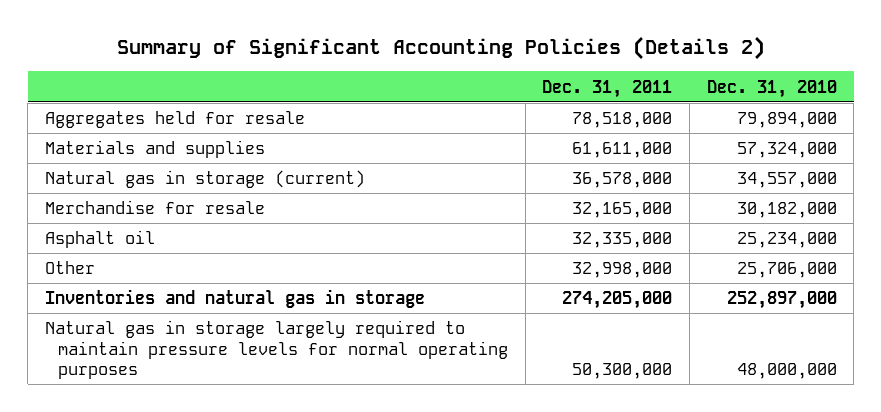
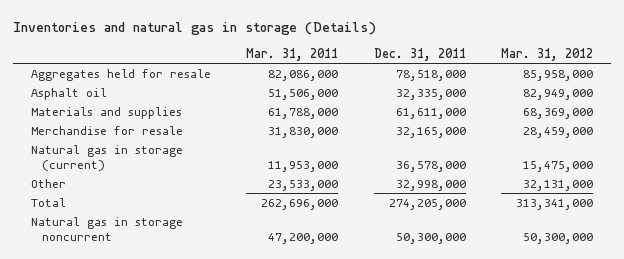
- Summary of Significant Accounting Policies (Details 2)
+ Inventories and natural gas in storage (Details)
- | Dec. 31, 2011 | Dec. 31, 2010
+ | Mar. 31, 2011 | Dec. 31, 2011 | Mar. 31, 2012
moved up: Asphalt oil | 51,506,000 | 32,335,000 | 82,949,000
moved down: Natural gas in storage (current) | 11,953,000 | 36,578,000 | 15,475,000
- Inventories and natural gas in storage | 274,205,000 | 252,897,000
- Natural gas in storage largely required to maintain pressure levels for normal operating purposes | 50,300,000 | 48,000,000
+ Total | 262,696,000 | 274,205,000 | 313,341,000
+ Natural gas in storage noncurrent | 47,200,000 | 50,300,000 | 50,300,000

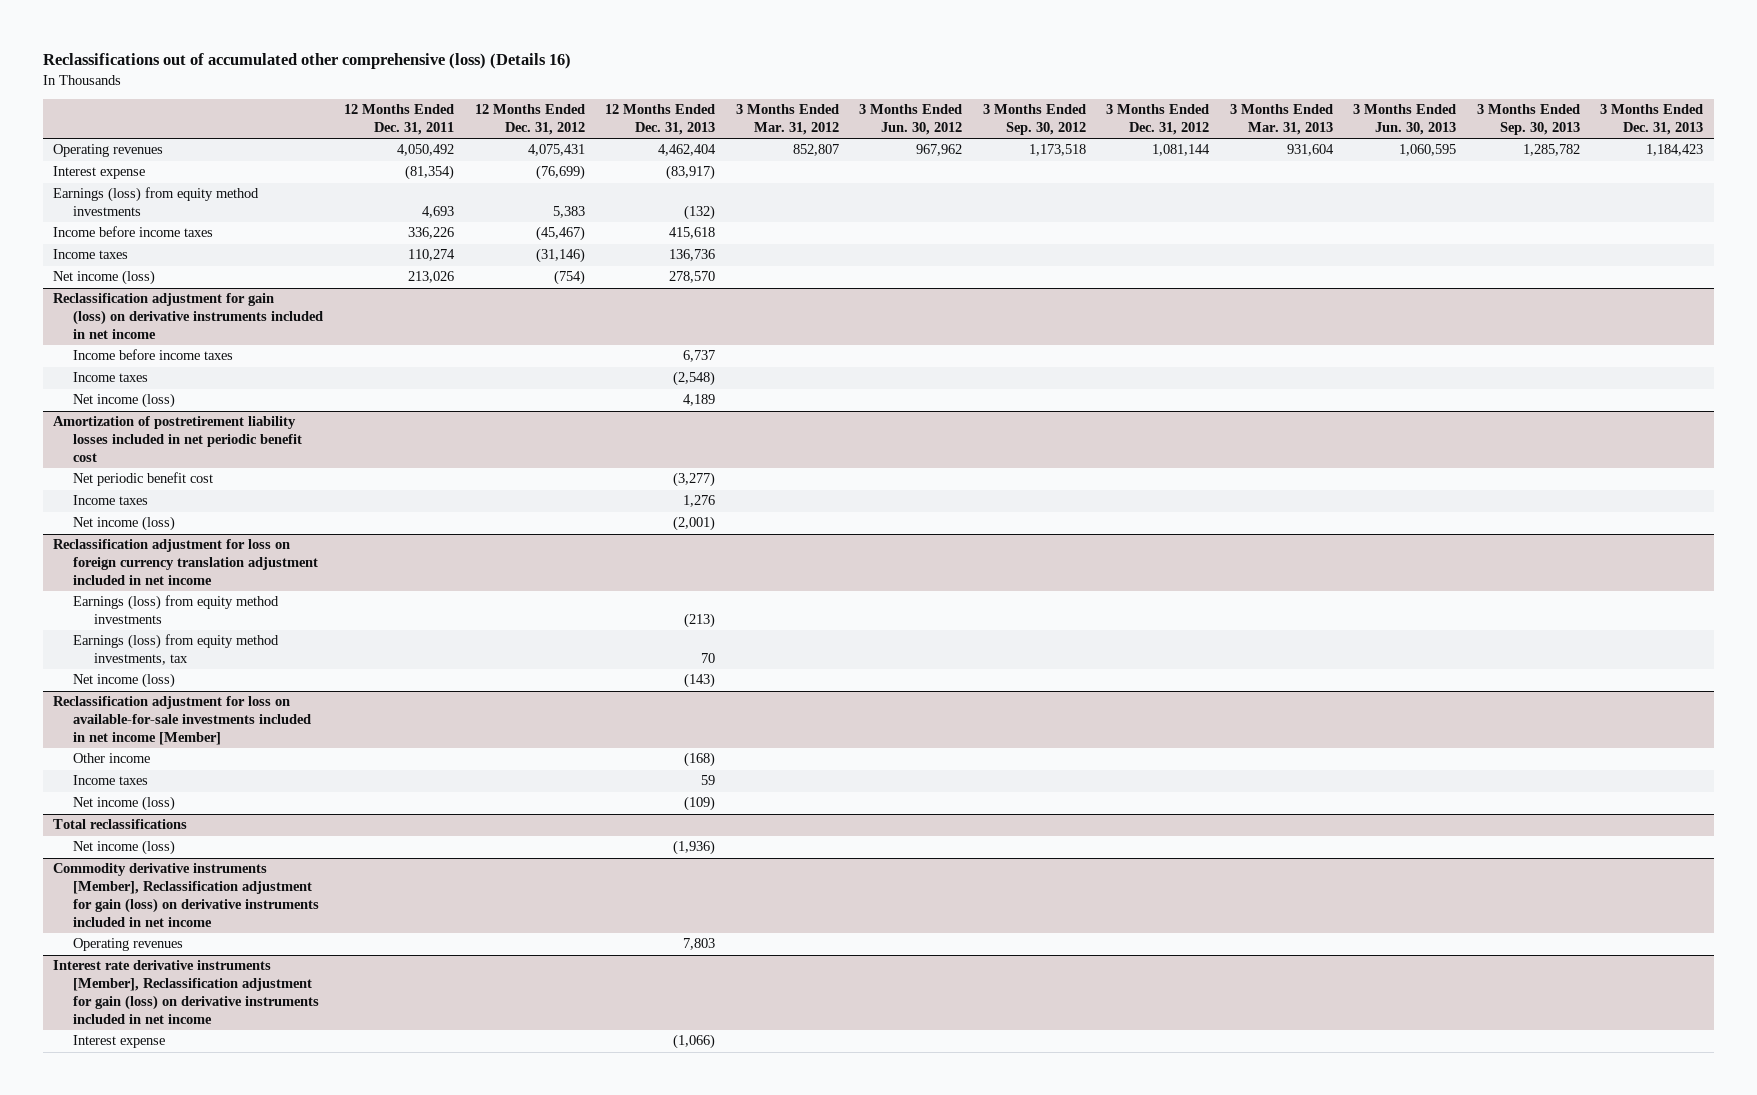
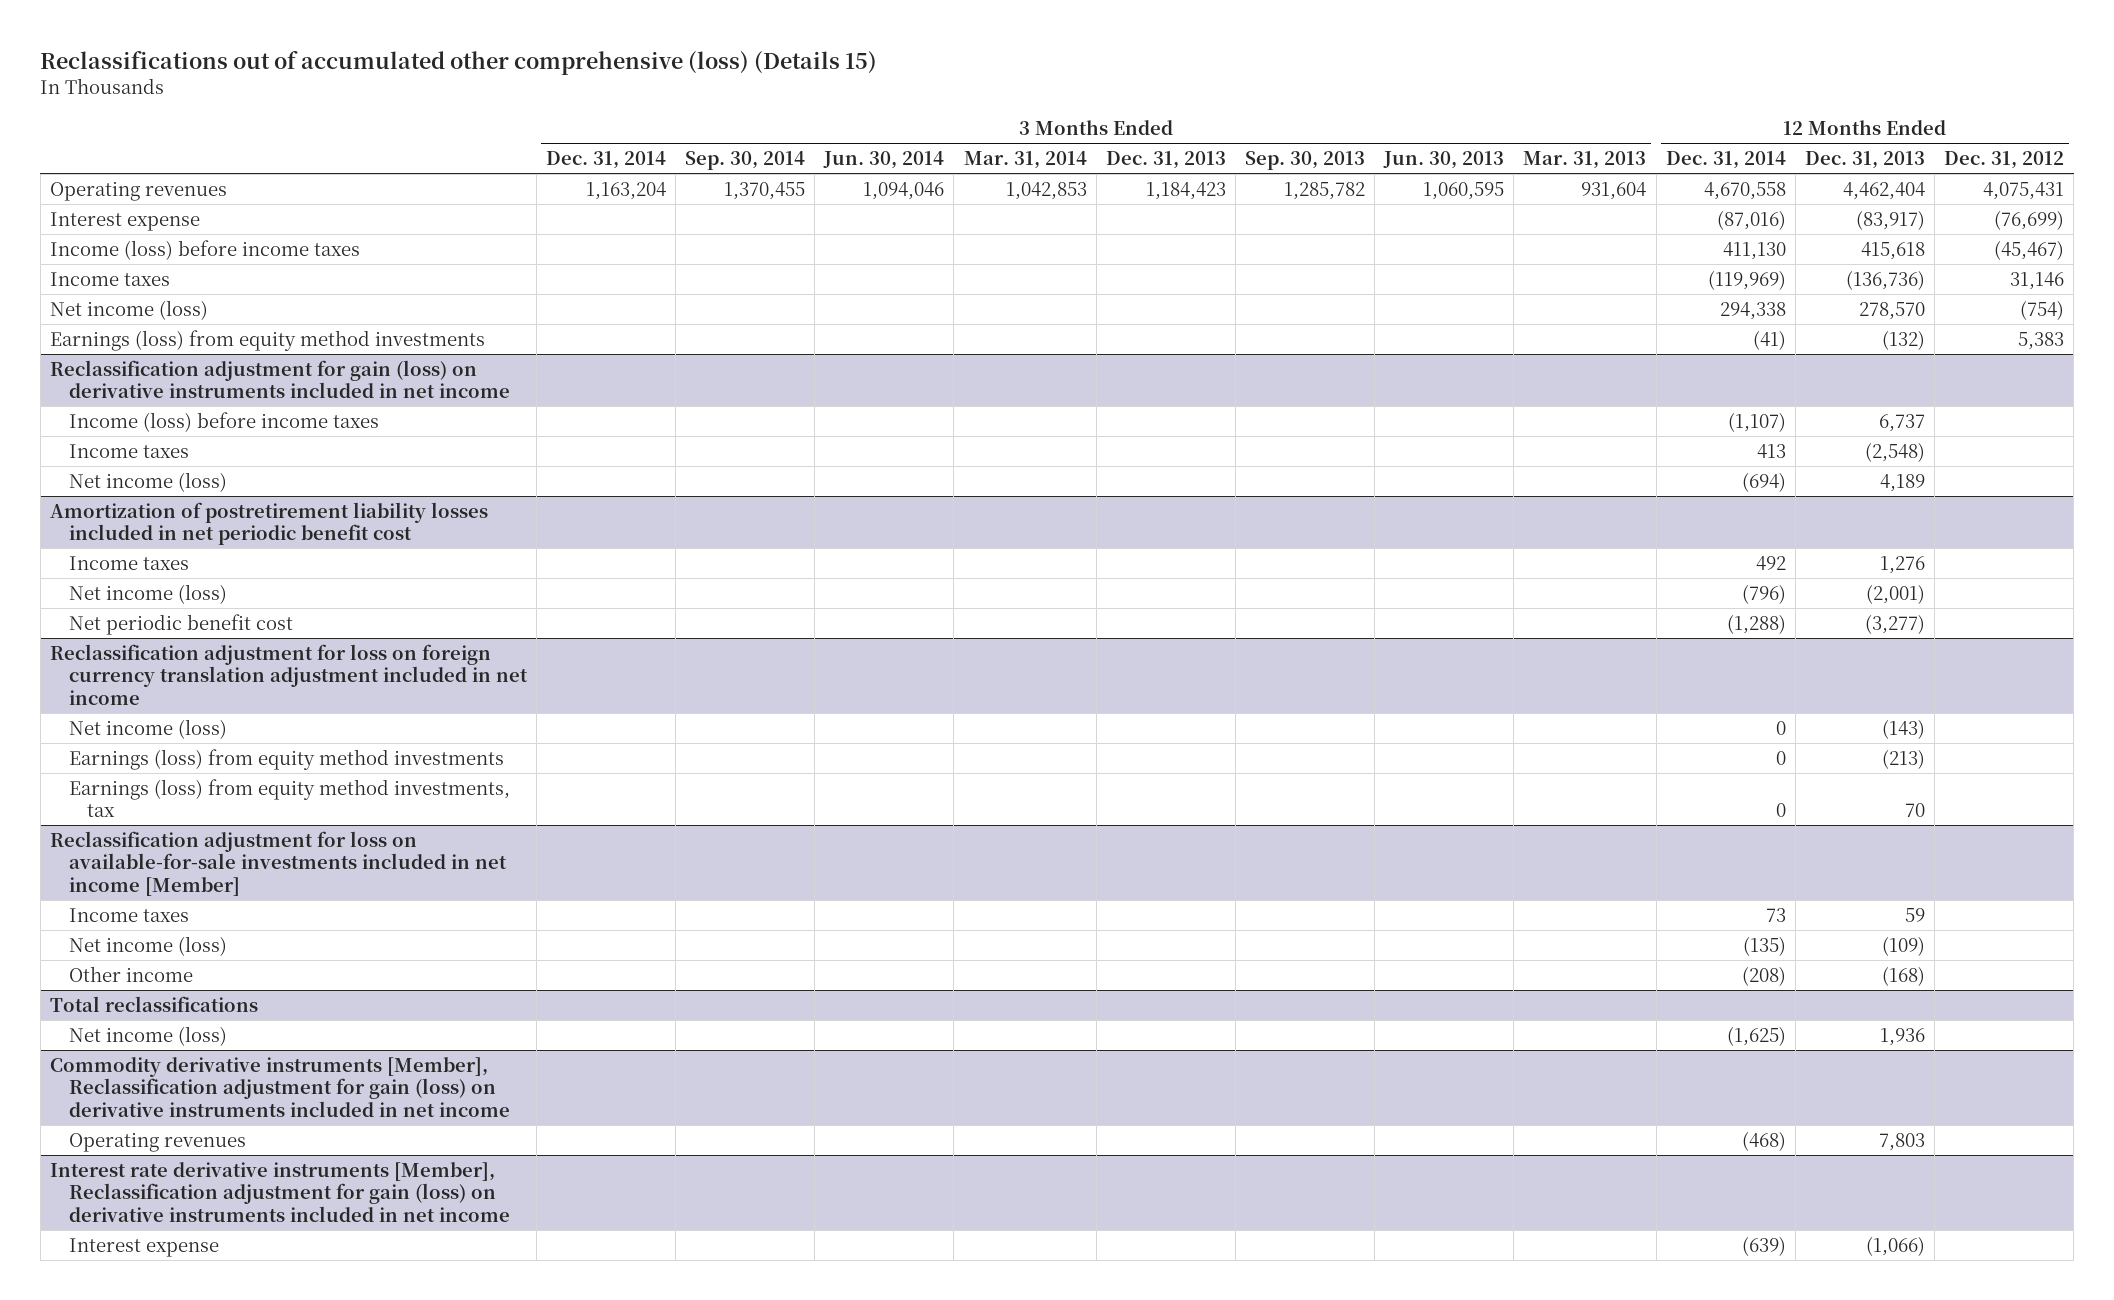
- Reclassifications out of accumulated other comprehensive (loss) (Details 16)
+ Reclassifications out of accumulated other comprehensive (loss) (Details 15)
- | 12 Months Ended Dec. 31, 2011 | 12 Months Ended Dec. 31, 2012 | 12 Months Ended Dec. 31, 2013 | 3 Months Ended Mar. 31, 2012 | 3 Months Ended Jun. 30, 2012 | 3 Months Ended Sep. 30, 2012 | 3 Months Ended Dec. 31, 2012 | 3 Months Ended Mar. 31, 2013 | 3 Months Ended Jun. 30, 2013 | 3 Months Ended Sep. 30, 2013 | 3 Months Ended Dec. 31, 2013
+ | 3 Months Ended Dec. 31, 2014 | 3 Months Ended Sep. 30, 2014 | 3 Months Ended Jun. 30, 2014 | 3 Months Ended Mar. 31, 2014 | 3 Months Ended Dec. 31, 2013 | 3 Months Ended Sep. 30, 2013 | 3 Months Ended Jun. 30, 2013 | 3 Months Ended Mar. 31, 2013 | 12 Months Ended Dec. 31, 2014 | 12 Months Ended Dec. 31, 2013 | 12 Months Ended Dec. 31, 2012
- Income before income taxes | 336,226 | (45,467) | 415,618 | | | | | | | |
- Income taxes | 110,274 | (31,146) | 136,736 | | | | | | | |
+ Income (loss) before income taxes | | | | | | | | | 411,130 | 415,618 | (45,467)
+ Income taxes | | | | | | | | | (119,969) | (136,736) | 31,146
moved down: Earnings (loss) from equity method investments | | | | | | | | | (41) | (132) | 5,383
@ Reclassification adjustment for gain (loss) on derivative instruments included in net income
- Income before income taxes | | | 6,737 | | | | | | | |
+ Income (loss) before income taxes | | | | | | | | | (1,107) | 6,737 |
@ Amortization of postretirement liability losses included in net periodic benefit cost
moved down: Net periodic benefit cost | | | | | | | | | (1,288) | (3,277) |
@ Reclassification adjustment for loss on foreign currency translation adjustment included in net income
moved up: Net income (loss) | | | | | | | | | 0 | (143) |
@ Reclassification adjustment for loss on available-for-sale investments included in net income [Member]
moved down: Other income | | | | | | | | | (208) | (168) |
@ Total reclassifications
- Net income (loss) | | | (1,936) | | | | | | | |
+ Net income (loss) | | | | | | | | | (1,625) | 1,936 |

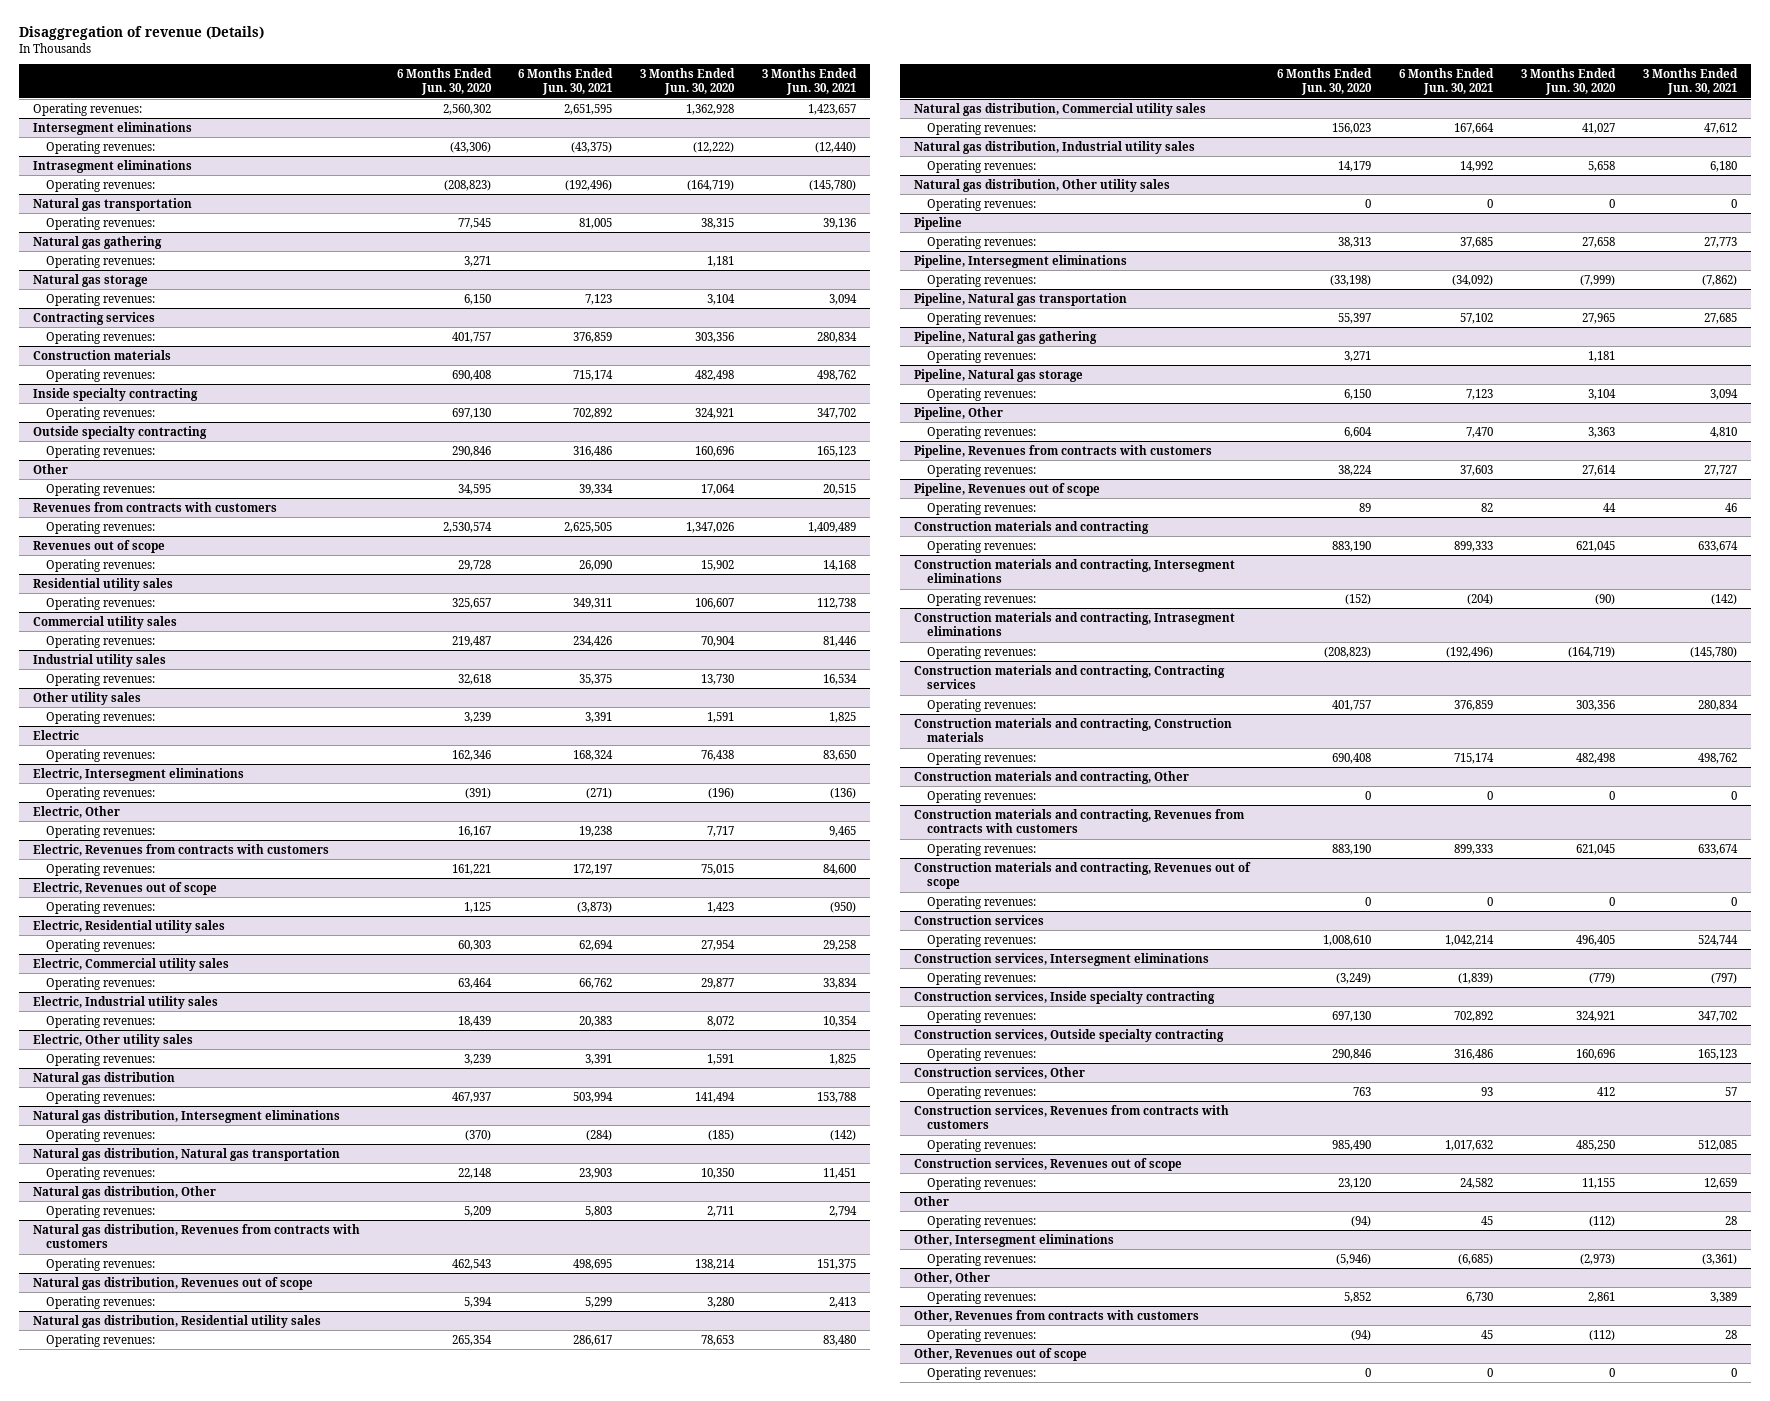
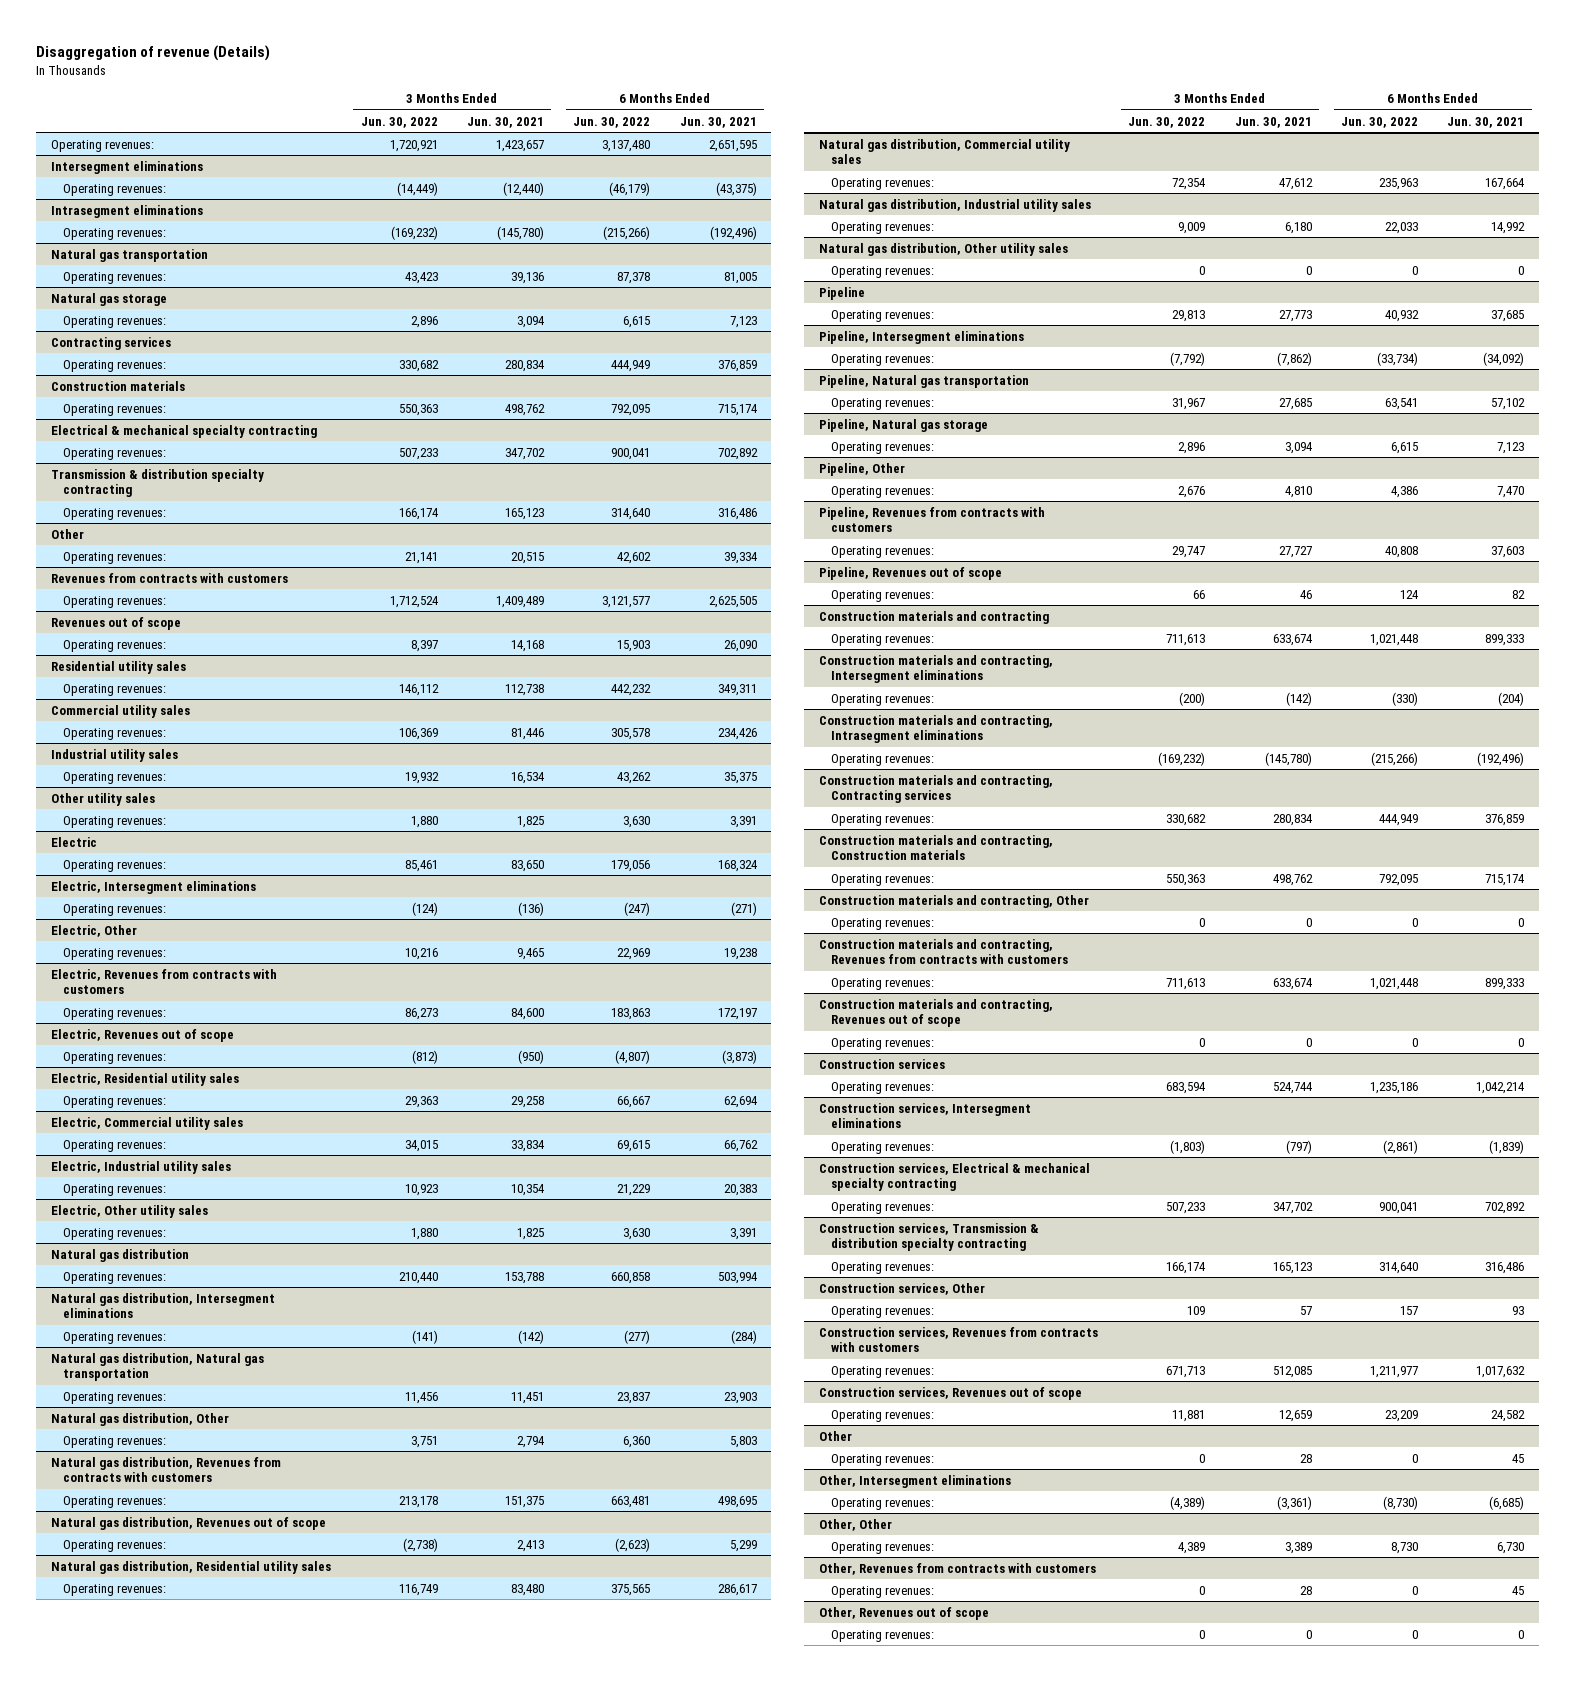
- | 6 Months Ended Jun. 30, 2020 | 6 Months Ended Jun. 30, 2021 | 3 Months Ended Jun. 30, 2020 | 3 Months Ended Jun. 30, 2021
+ | 3 Months Ended Jun. 30, 2022 | 3 Months Ended Jun. 30, 2021 | 6 Months Ended Jun. 30, 2022 | 6 Months Ended Jun. 30, 2021
- Natural gas gathering
- Operating revenues: | 3,271 | | 1,181 |
- Inside specialty contracting
+ Electrical & mechanical specialty contracting
- Outside specialty contracting
+ Transmission & distribution specialty contracting
- Pipeline, Natural gas gathering
- Operating revenues: | 3,271 | | 1,181 |
- Construction services, Inside specialty contracting
+ Construction services, Electrical & mechanical specialty contracting
- Construction services, Outside specialty contracting
+ Construction services, Transmission & distribution specialty contracting

